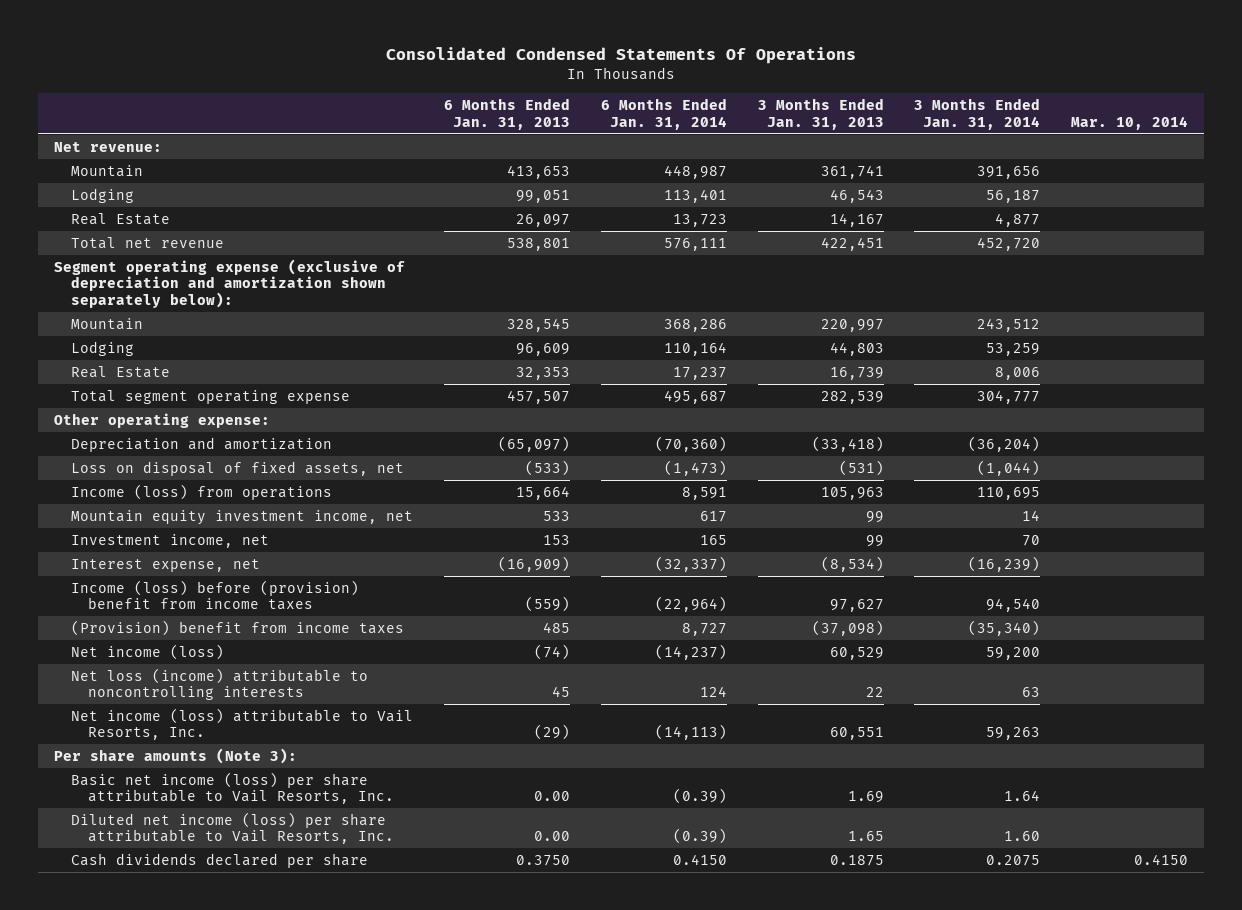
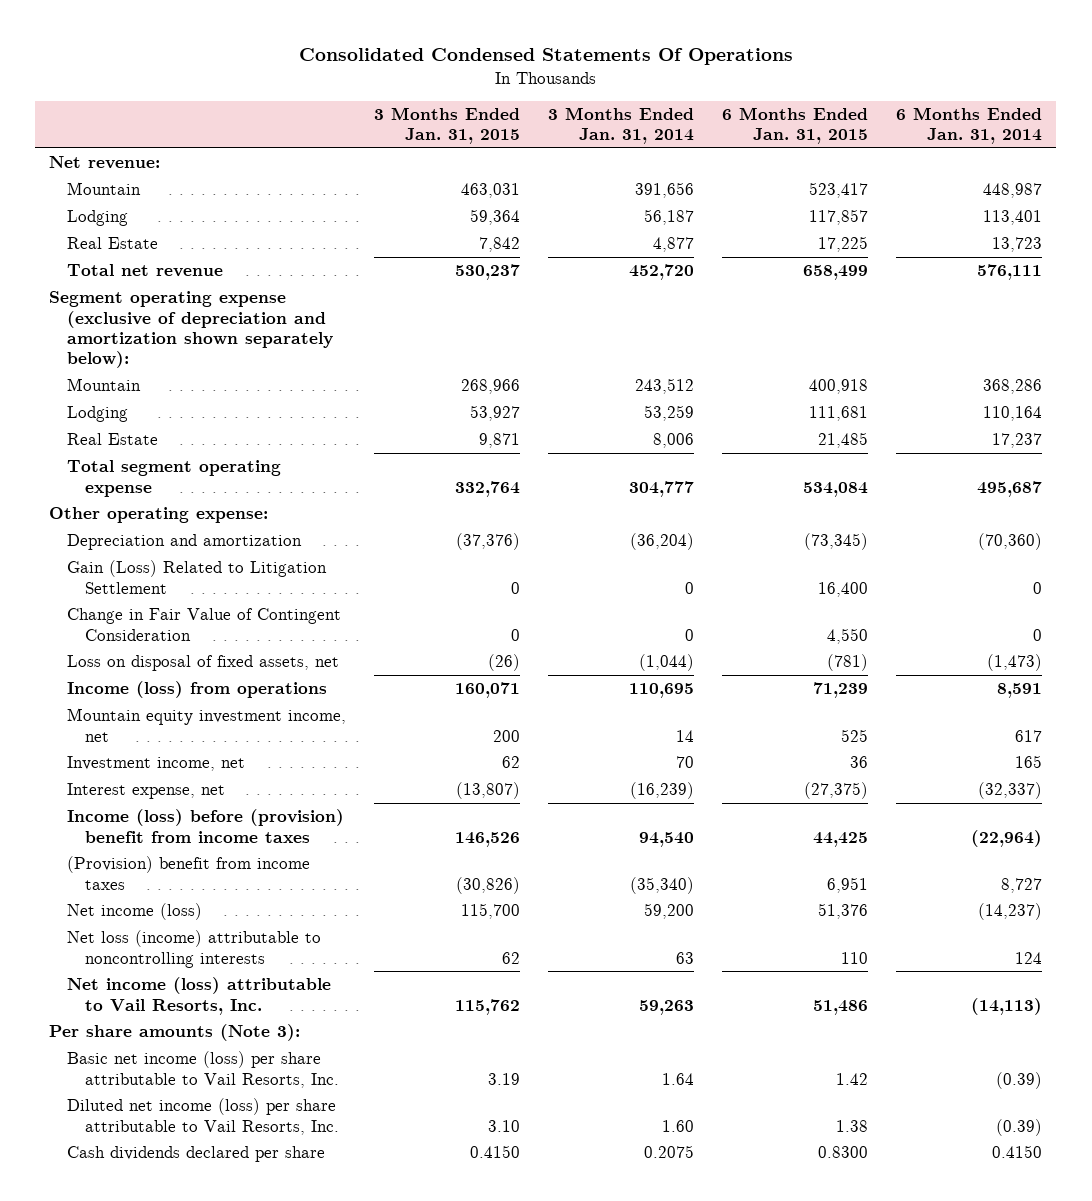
- | 6 Months Ended Jan. 31, 2013 | 6 Months Ended Jan. 31, 2014 | 3 Months Ended Jan. 31, 2013 | 3 Months Ended Jan. 31, 2014 | Mar. 10, 2014
+ | 3 Months Ended Jan. 31, 2015 | 3 Months Ended Jan. 31, 2014 | 6 Months Ended Jan. 31, 2015 | 6 Months Ended Jan. 31, 2014
+ Gain (Loss) Related to Litigation Settlement | 0 | 0 | 16,400 | 0
+ Change in Fair Value of Contingent Consideration | 0 | 0 | 4,550 | 0

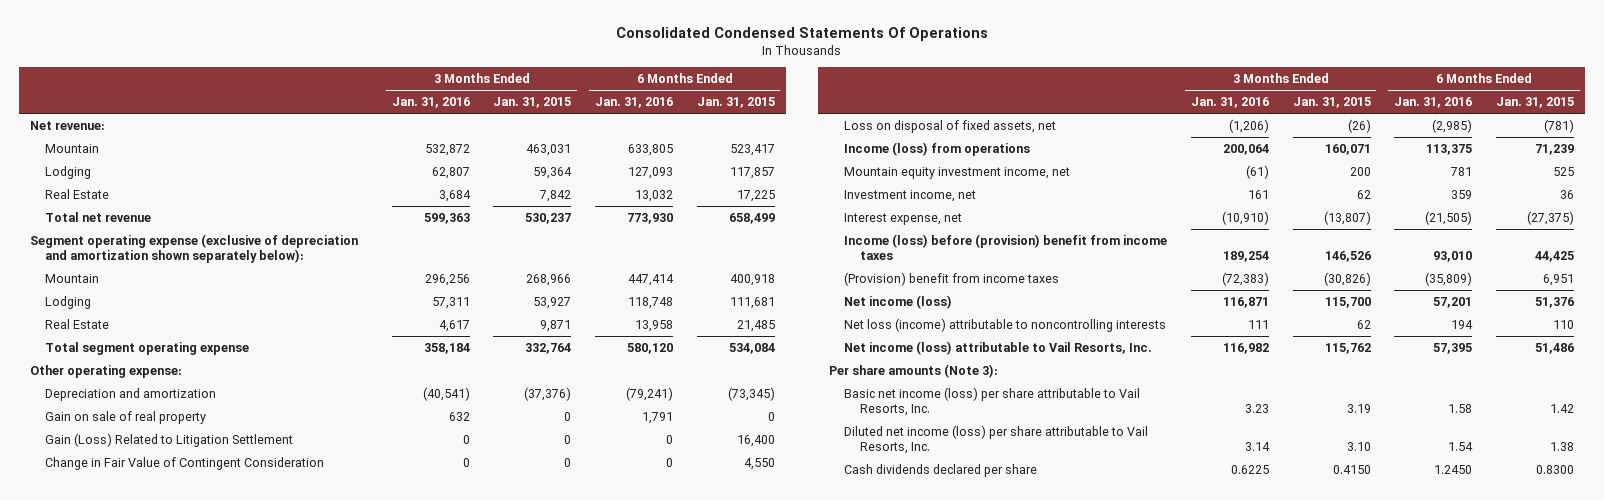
- | 3 Months Ended Jan. 31, 2015 | 3 Months Ended Jan. 31, 2014 | 6 Months Ended Jan. 31, 2015 | 6 Months Ended Jan. 31, 2014
+ | 3 Months Ended Jan. 31, 2016 | 3 Months Ended Jan. 31, 2015 | 6 Months Ended Jan. 31, 2016 | 6 Months Ended Jan. 31, 2015
+ Gain on sale of real property | 632 | 0 | 1,791 | 0

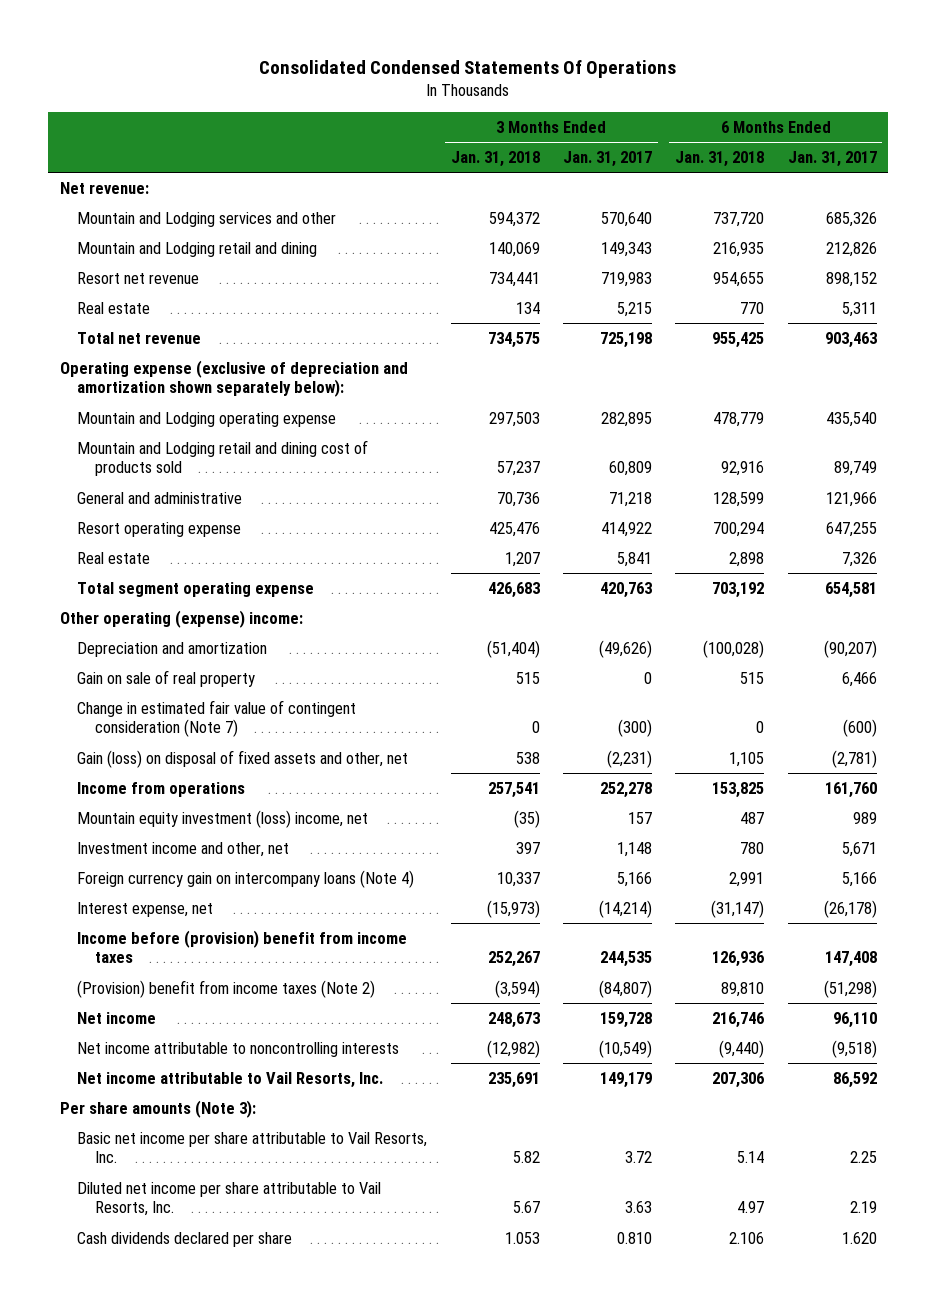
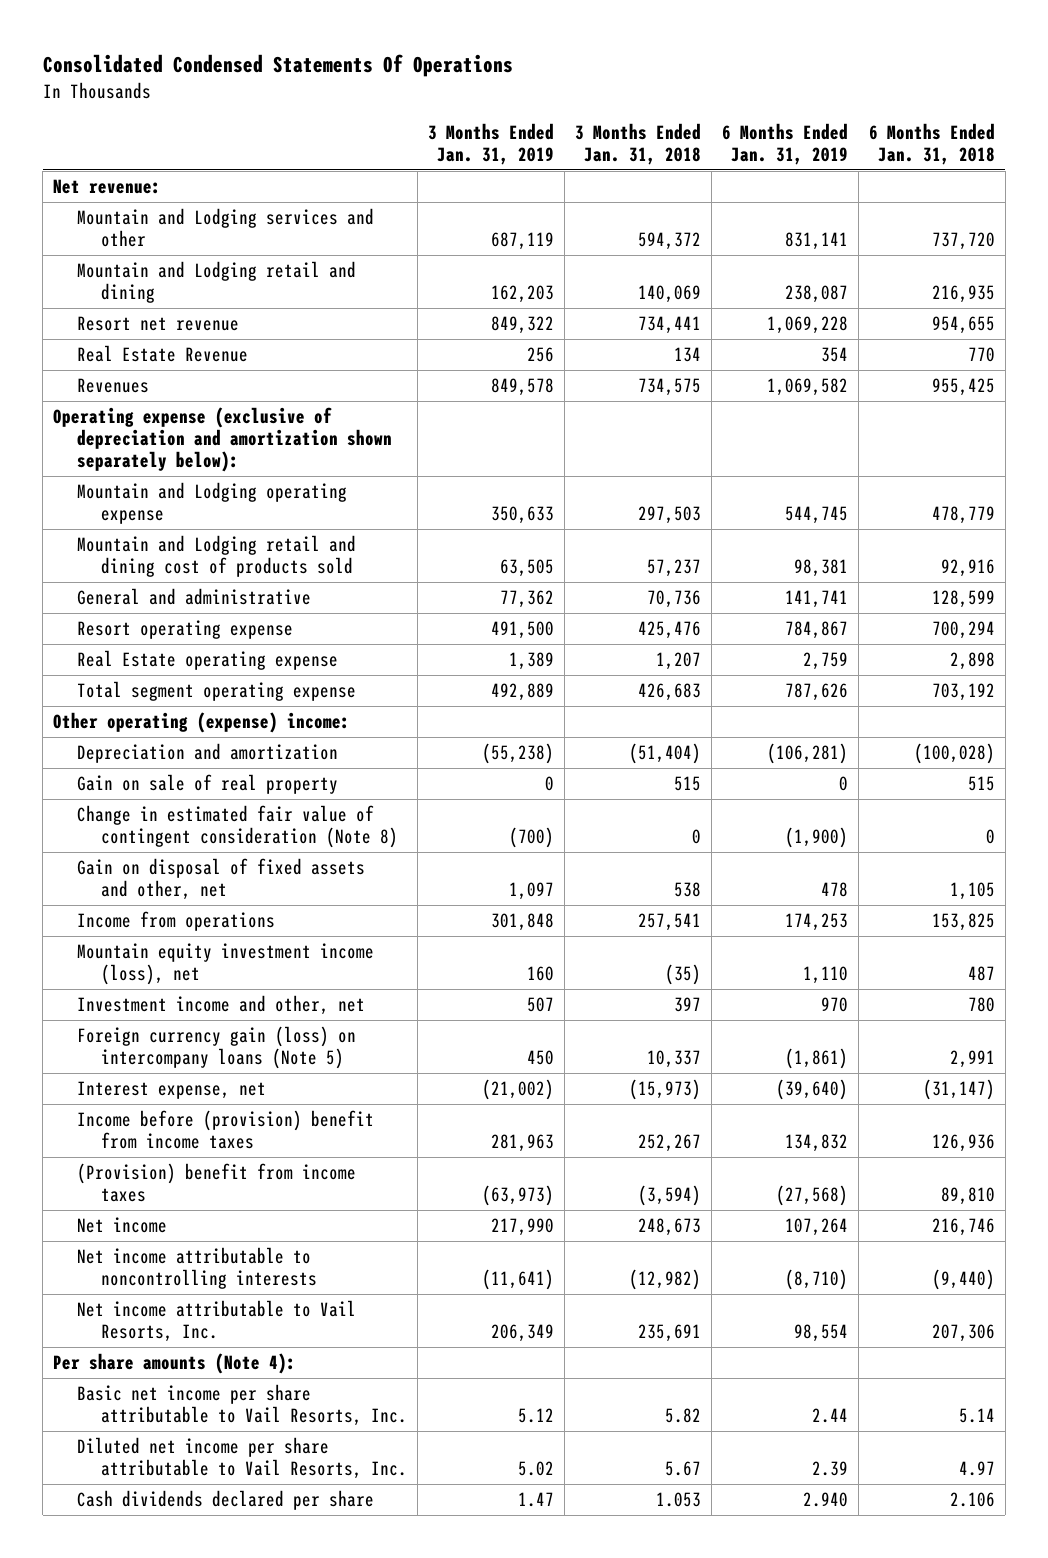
- | 3 Months Ended Jan. 31, 2018 | 3 Months Ended Jan. 31, 2017 | 6 Months Ended Jan. 31, 2018 | 6 Months Ended Jan. 31, 2017
+ | 3 Months Ended Jan. 31, 2019 | 3 Months Ended Jan. 31, 2018 | 6 Months Ended Jan. 31, 2019 | 6 Months Ended Jan. 31, 2018
- Real estate | 134 | 5,215 | 770 | 5,311
- Total net revenue | 734,575 | 725,198 | 955,425 | 903,463
+ Real Estate Revenue | 256 | 134 | 354 | 770
+ Revenues | 849,578 | 734,575 | 1,069,582 | 955,425
- Real estate | 1,207 | 5,841 | 2,898 | 7,326
+ Real Estate operating expense | 1,389 | 1,207 | 2,759 | 2,898
- Change in estimated fair value of contingent consideration (Note 7) | 0 | (300) | 0 | (600)
- Gain (loss) on disposal of fixed assets and other, net | 538 | (2,231) | 1,105 | (2,781)
+ Change in estimated fair value of contingent consideration (Note 8) | (700) | 0 | (1,900) | 0
+ Gain on disposal of fixed assets and other, net | 1,097 | 538 | 478 | 1,105
- Mountain equity investment (loss) income, net | (35) | 157 | 487 | 989
+ Mountain equity investment income (loss), net | 160 | (35) | 1,110 | 487
- Foreign currency gain on intercompany loans (Note 4) | 10,337 | 5,166 | 2,991 | 5,166
+ Foreign currency gain (loss) on intercompany loans (Note 5) | 450 | 10,337 | (1,861) | 2,991
- (Provision) benefit from income taxes (Note 2) | (3,594) | (84,807) | 89,810 | (51,298)
+ (Provision) benefit from income taxes | (63,973) | (3,594) | (27,568) | 89,810
- Per share amounts (Note 3):
+ Per share amounts (Note 4):

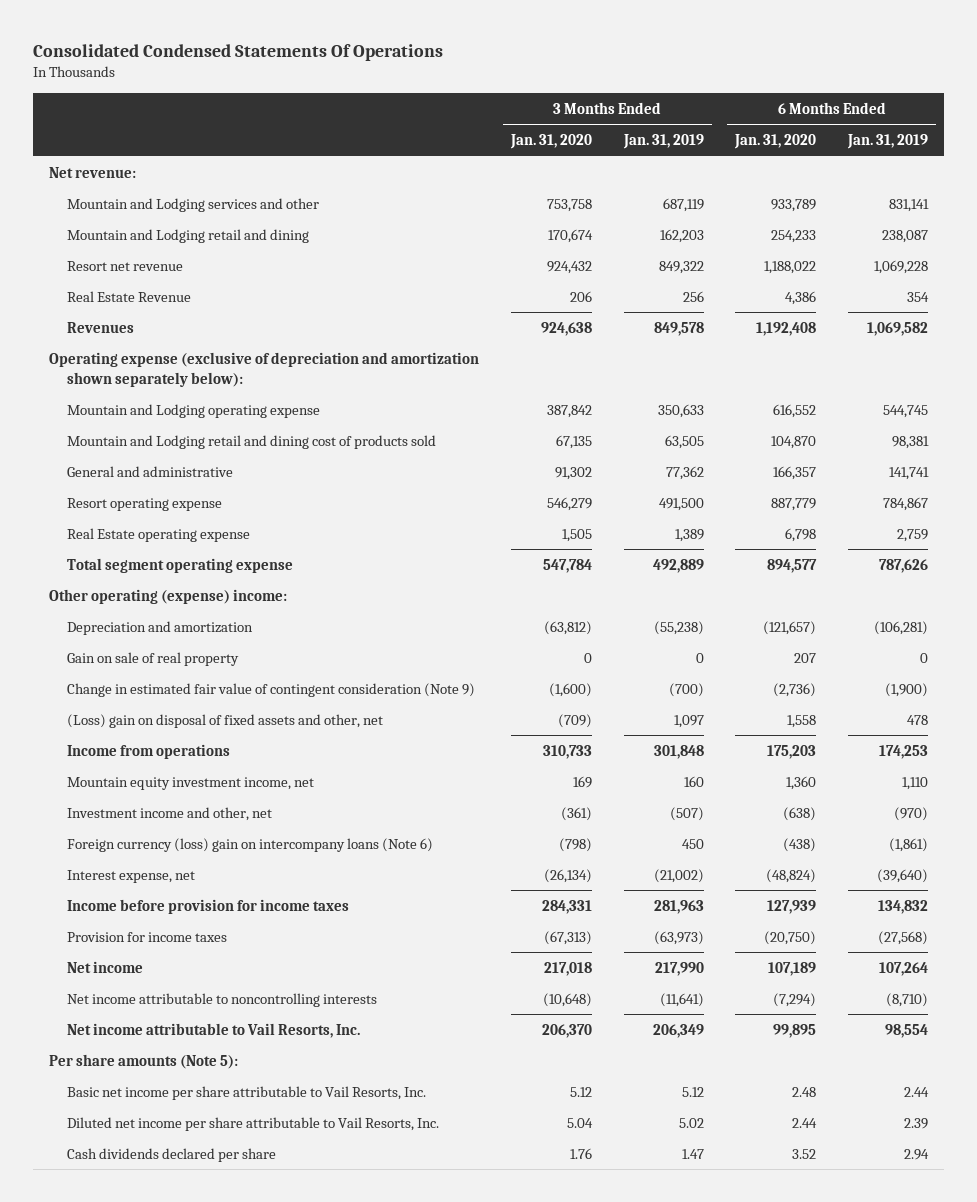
- | 3 Months Ended Jan. 31, 2019 | 3 Months Ended Jan. 31, 2018 | 6 Months Ended Jan. 31, 2019 | 6 Months Ended Jan. 31, 2018
+ | 3 Months Ended Jan. 31, 2020 | 3 Months Ended Jan. 31, 2019 | 6 Months Ended Jan. 31, 2020 | 6 Months Ended Jan. 31, 2019
- Change in estimated fair value of contingent consideration (Note 8) | (700) | 0 | (1,900) | 0
- Gain on disposal of fixed assets and other, net | 1,097 | 538 | 478 | 1,105
+ Change in estimated fair value of contingent consideration (Note 9) | (1,600) | (700) | (2,736) | (1,900)
+ (Loss) gain on disposal of fixed assets and other, net | (709) | 1,097 | 1,558 | 478
- Mountain equity investment income (loss), net | 160 | (35) | 1,110 | 487
- Investment income and other, net | 507 | 397 | 970 | 780
- Foreign currency gain (loss) on intercompany loans (Note 5) | 450 | 10,337 | (1,861) | 2,991
+ Mountain equity investment income, net | 169 | 160 | 1,360 | 1,110
+ Investment income and other, net | (361) | (507) | (638) | (970)
+ Foreign currency (loss) gain on intercompany loans (Note 6) | (798) | 450 | (438) | (1,861)
- Income before (provision) benefit from income taxes | 281,963 | 252,267 | 134,832 | 126,936
- (Provision) benefit from income taxes | (63,973) | (3,594) | (27,568) | 89,810
+ Income before provision for income taxes | 284,331 | 281,963 | 127,939 | 134,832
+ Provision for income taxes | (67,313) | (63,973) | (20,750) | (27,568)
- Per share amounts (Note 4):
+ Per share amounts (Note 5):
- Cash dividends declared per share | 1.47 | 1.053 | 2.940 | 2.106
+ Cash dividends declared per share | 1.76 | 1.47 | 3.52 | 2.94

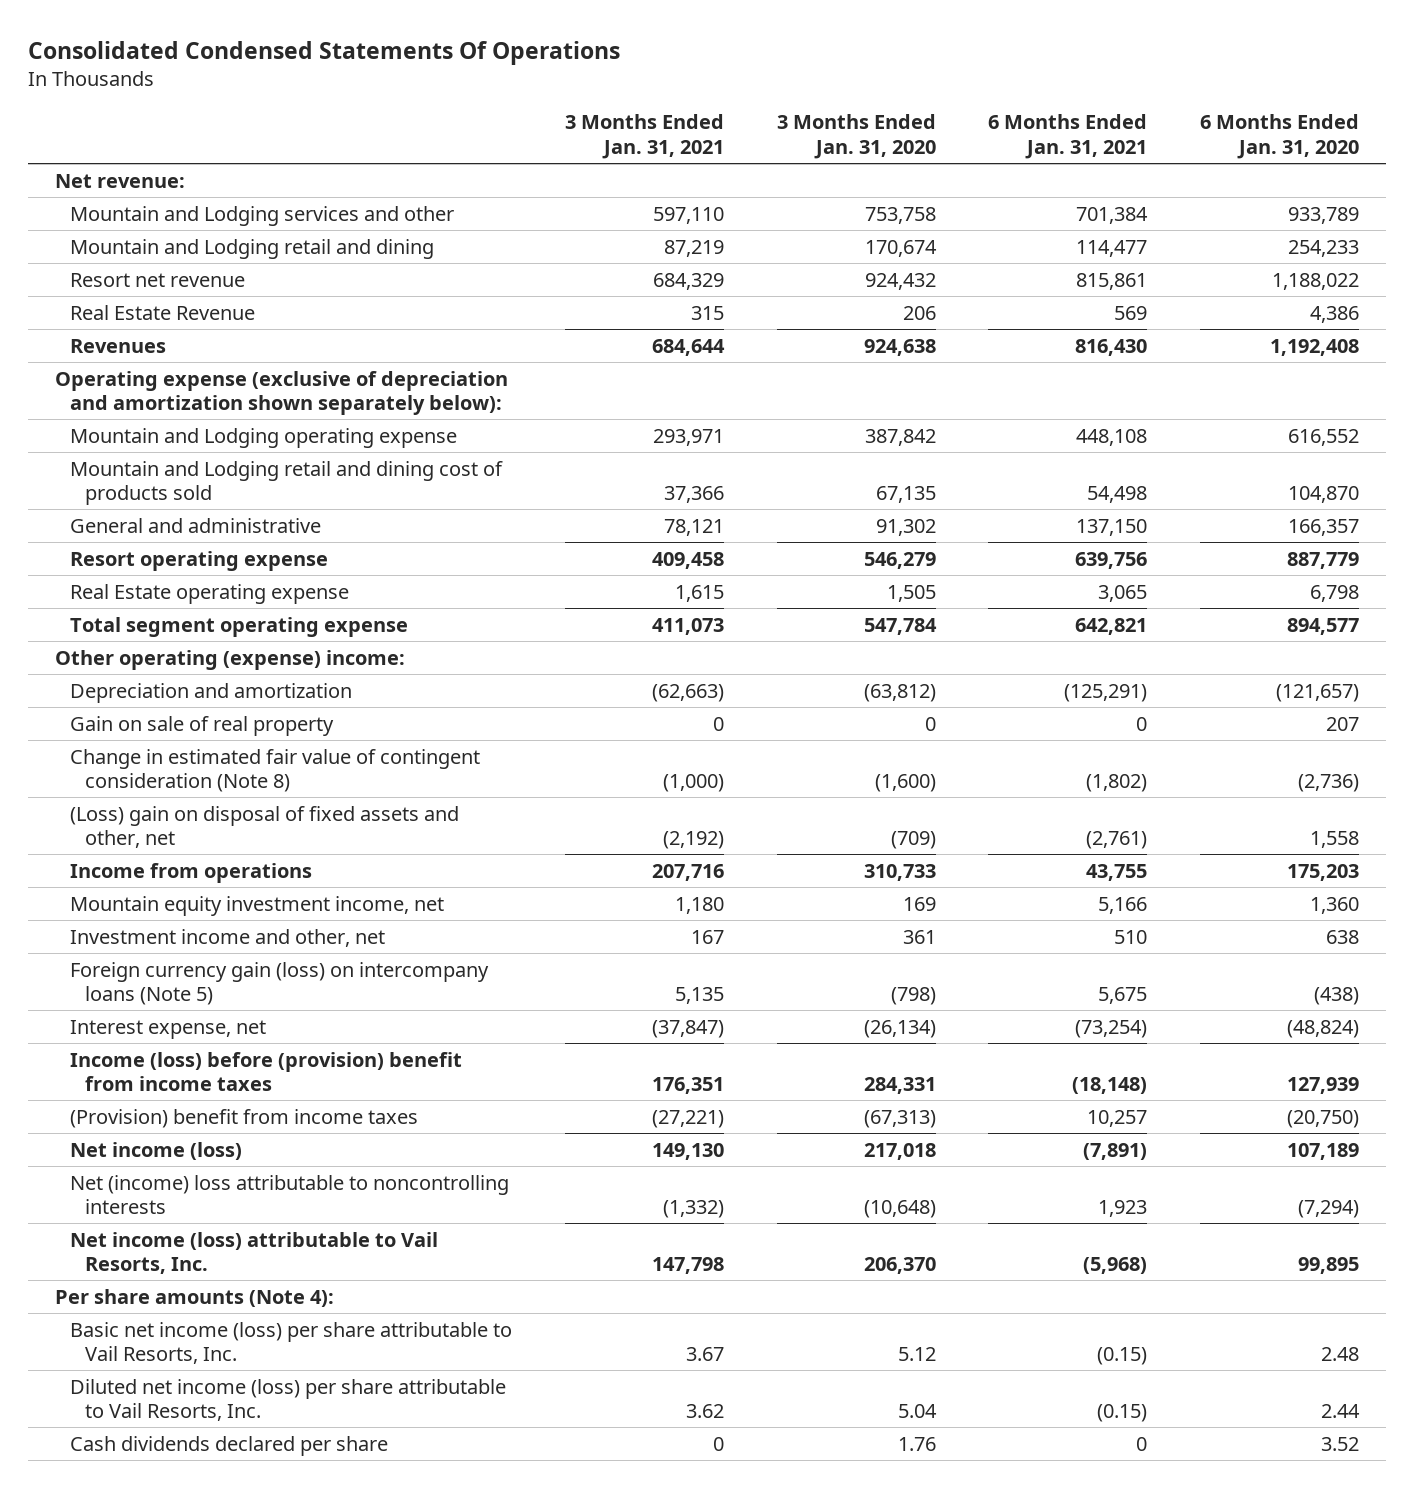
- | 3 Months Ended Jan. 31, 2020 | 3 Months Ended Jan. 31, 2019 | 6 Months Ended Jan. 31, 2020 | 6 Months Ended Jan. 31, 2019
+ | 3 Months Ended Jan. 31, 2021 | 3 Months Ended Jan. 31, 2020 | 6 Months Ended Jan. 31, 2021 | 6 Months Ended Jan. 31, 2020
- Change in estimated fair value of contingent consideration (Note 9) | (1,600) | (700) | (2,736) | (1,900)
+ Change in estimated fair value of contingent consideration (Note 8) | (1,000) | (1,600) | (1,802) | (2,736)
- Investment income and other, net | (361) | (507) | (638) | (970)
- Foreign currency (loss) gain on intercompany loans (Note 6) | (798) | 450 | (438) | (1,861)
+ Investment income and other, net | 167 | 361 | 510 | 638
+ Foreign currency gain (loss) on intercompany loans (Note 5) | 5,135 | (798) | 5,675 | (438)
- Income before provision for income taxes | 284,331 | 281,963 | 127,939 | 134,832
- Provision for income taxes | (67,313) | (63,973) | (20,750) | (27,568)
- Net income | 217,018 | 217,990 | 107,189 | 107,264
- Net income attributable to noncontrolling interests | (10,648) | (11,641) | (7,294) | (8,710)
- Net income attributable to Vail Resorts, Inc. | 206,370 | 206,349 | 99,895 | 98,554
- Per share amounts (Note 5):
- Basic net income per share attributable to Vail Resorts, Inc. | 5.12 | 5.12 | 2.48 | 2.44
- Diluted net income per share attributable to Vail Resorts, Inc. | 5.04 | 5.02 | 2.44 | 2.39
+ Income (loss) before (provision) benefit from income taxes | 176,351 | 284,331 | (18,148) | 127,939
+ (Provision) benefit from income taxes | (27,221) | (67,313) | 10,257 | (20,750)
+ Net income (loss) | 149,130 | 217,018 | (7,891) | 107,189
+ Net (income) loss attributable to noncontrolling interests | (1,332) | (10,648) | 1,923 | (7,294)
+ Net income (loss) attributable to Vail Resorts, Inc. | 147,798 | 206,370 | (5,968) | 99,895
+ Per share amounts (Note 4):
+ Basic net income (loss) per share attributable to Vail Resorts, Inc. | 3.67 | 5.12 | (0.15) | 2.48
+ Diluted net income (loss) per share attributable to Vail Resorts, Inc. | 3.62 | 5.04 | (0.15) | 2.44

